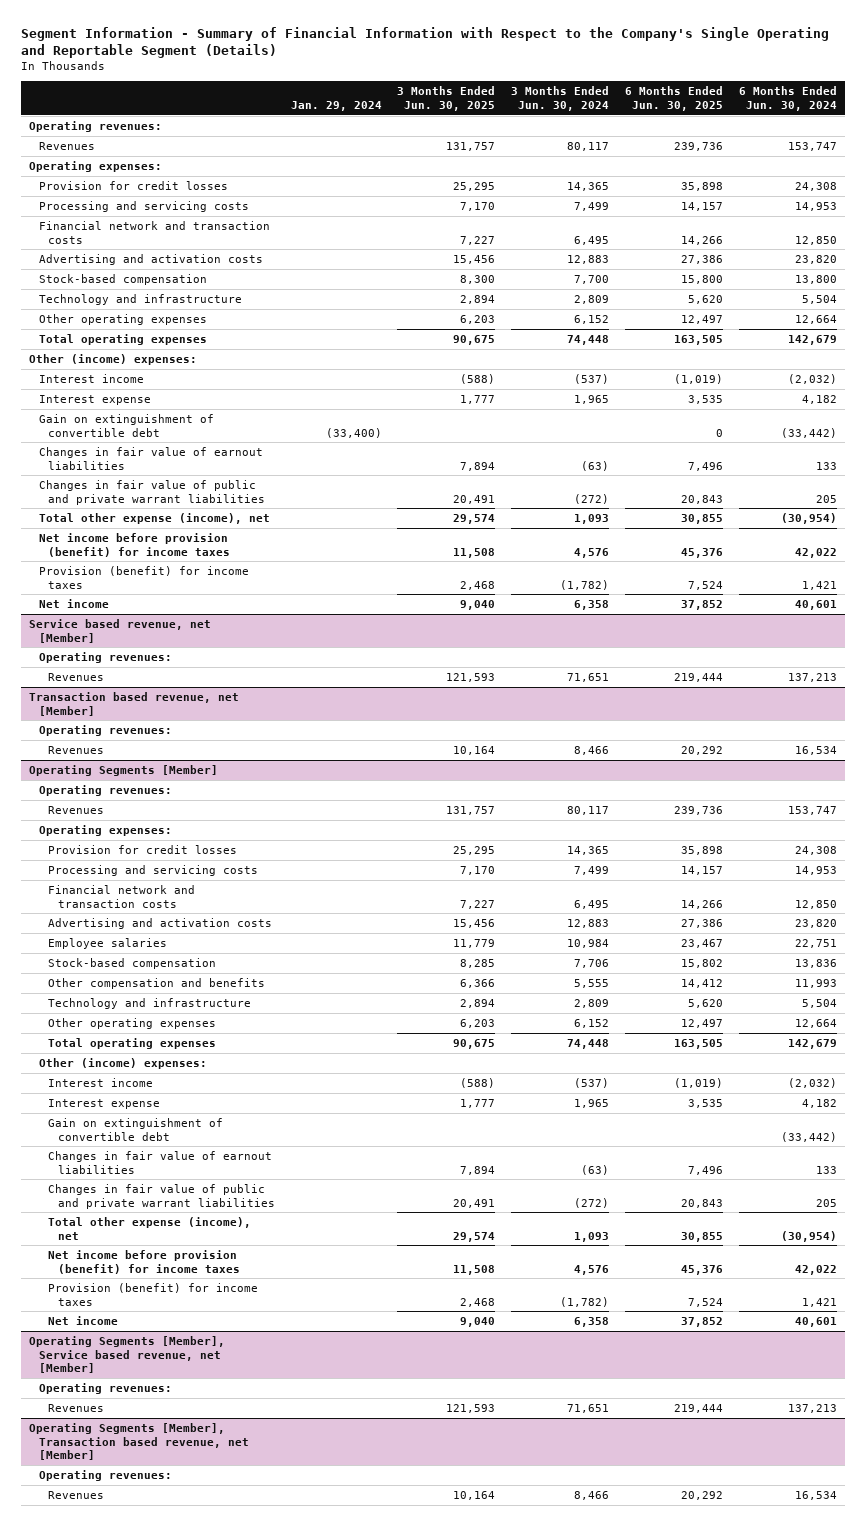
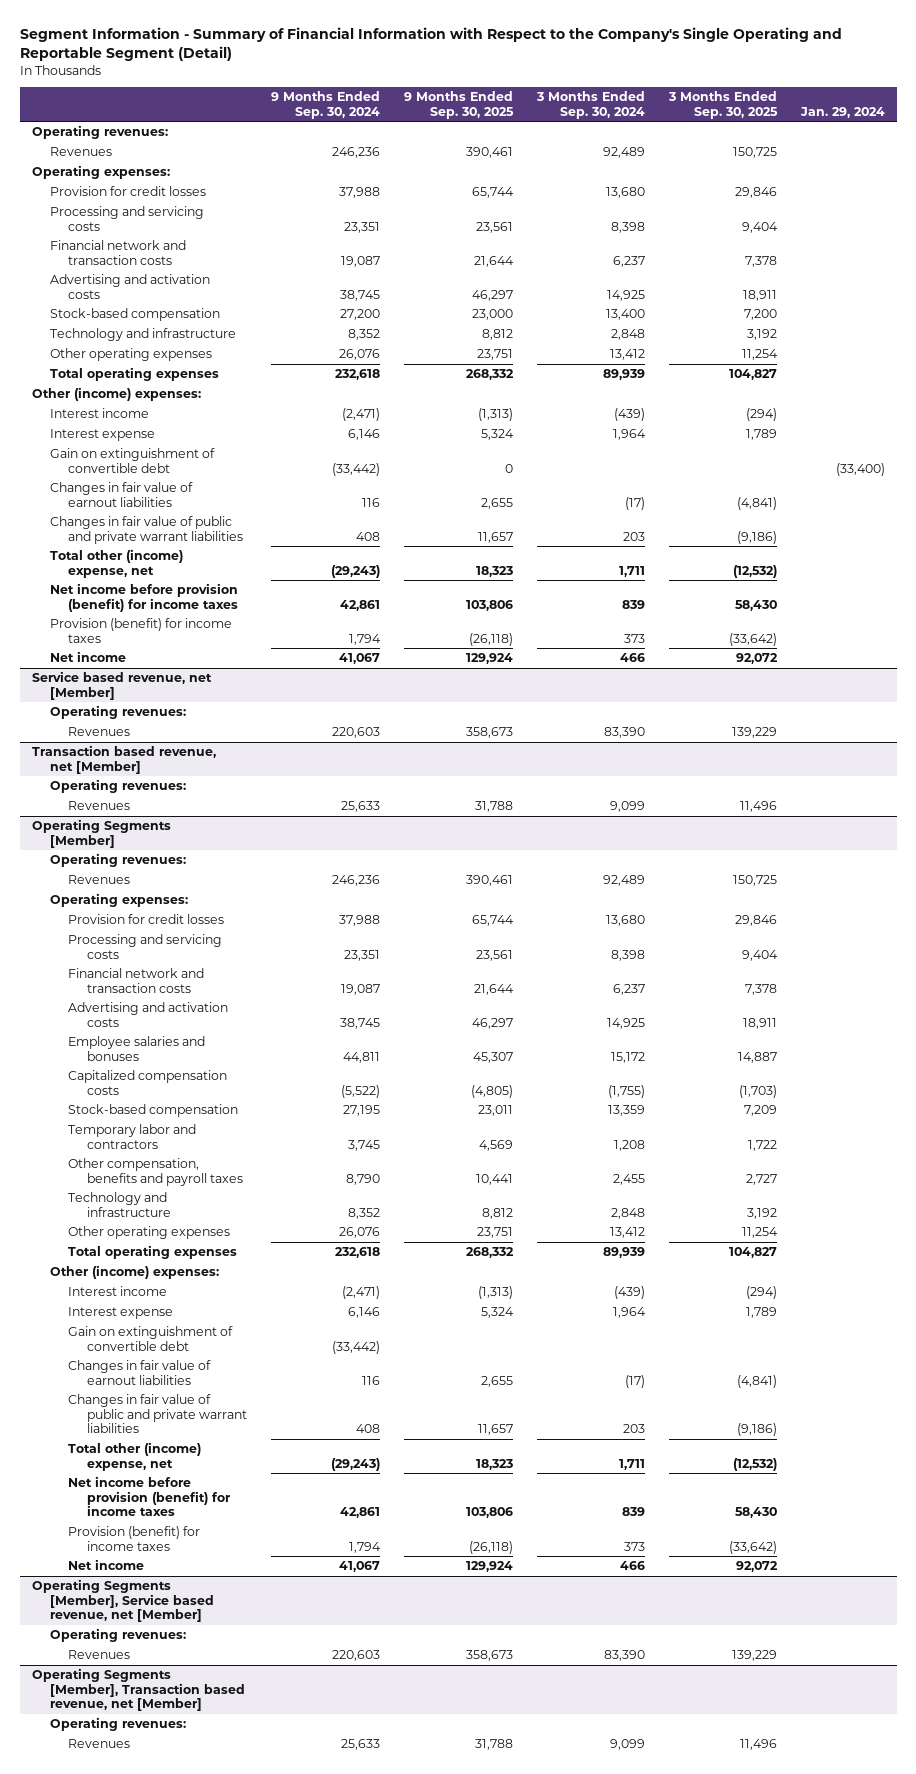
- Segment Information - Summary of Financial Information with Respect to the Company's Single Operating and Reportable Segment (Details)
+ Segment Information - Summary of Financial Information with Respect to the Company's Single Operating and Reportable Segment (Detail)
- | Jan. 29, 2024 | 3 Months Ended Jun. 30, 2025 | 3 Months Ended Jun. 30, 2024 | 6 Months Ended Jun. 30, 2025 | 6 Months Ended Jun. 30, 2024
+ | 9 Months Ended Sep. 30, 2024 | 9 Months Ended Sep. 30, 2025 | 3 Months Ended Sep. 30, 2024 | 3 Months Ended Sep. 30, 2025 | Jan. 29, 2024
- Total other expense (income), net | | 29,574 | 1,093 | 30,855 | (30,954)
+ Total other (income) expense, net | (29,243) | 18,323 | 1,711 | (12,532) |
@ Operating Segments [Member]
- Employee salaries | | 11,779 | 10,984 | 23,467 | 22,751
+ Employee salaries and bonuses | 44,811 | 45,307 | 15,172 | 14,887 |
+ Capitalized compensation costs | (5,522) | (4,805) | (1,755) | (1,703) |
- Other compensation and benefits | | 6,366 | 5,555 | 14,412 | 11,993
+ Temporary labor and contractors | 3,745 | 4,569 | 1,208 | 1,722 |
+ Other compensation, benefits and payroll taxes | 8,790 | 10,441 | 2,455 | 2,727 |
- Total other expense (income), net | | 29,574 | 1,093 | 30,855 | (30,954)
+ Total other (income) expense, net | (29,243) | 18,323 | 1,711 | (12,532) |

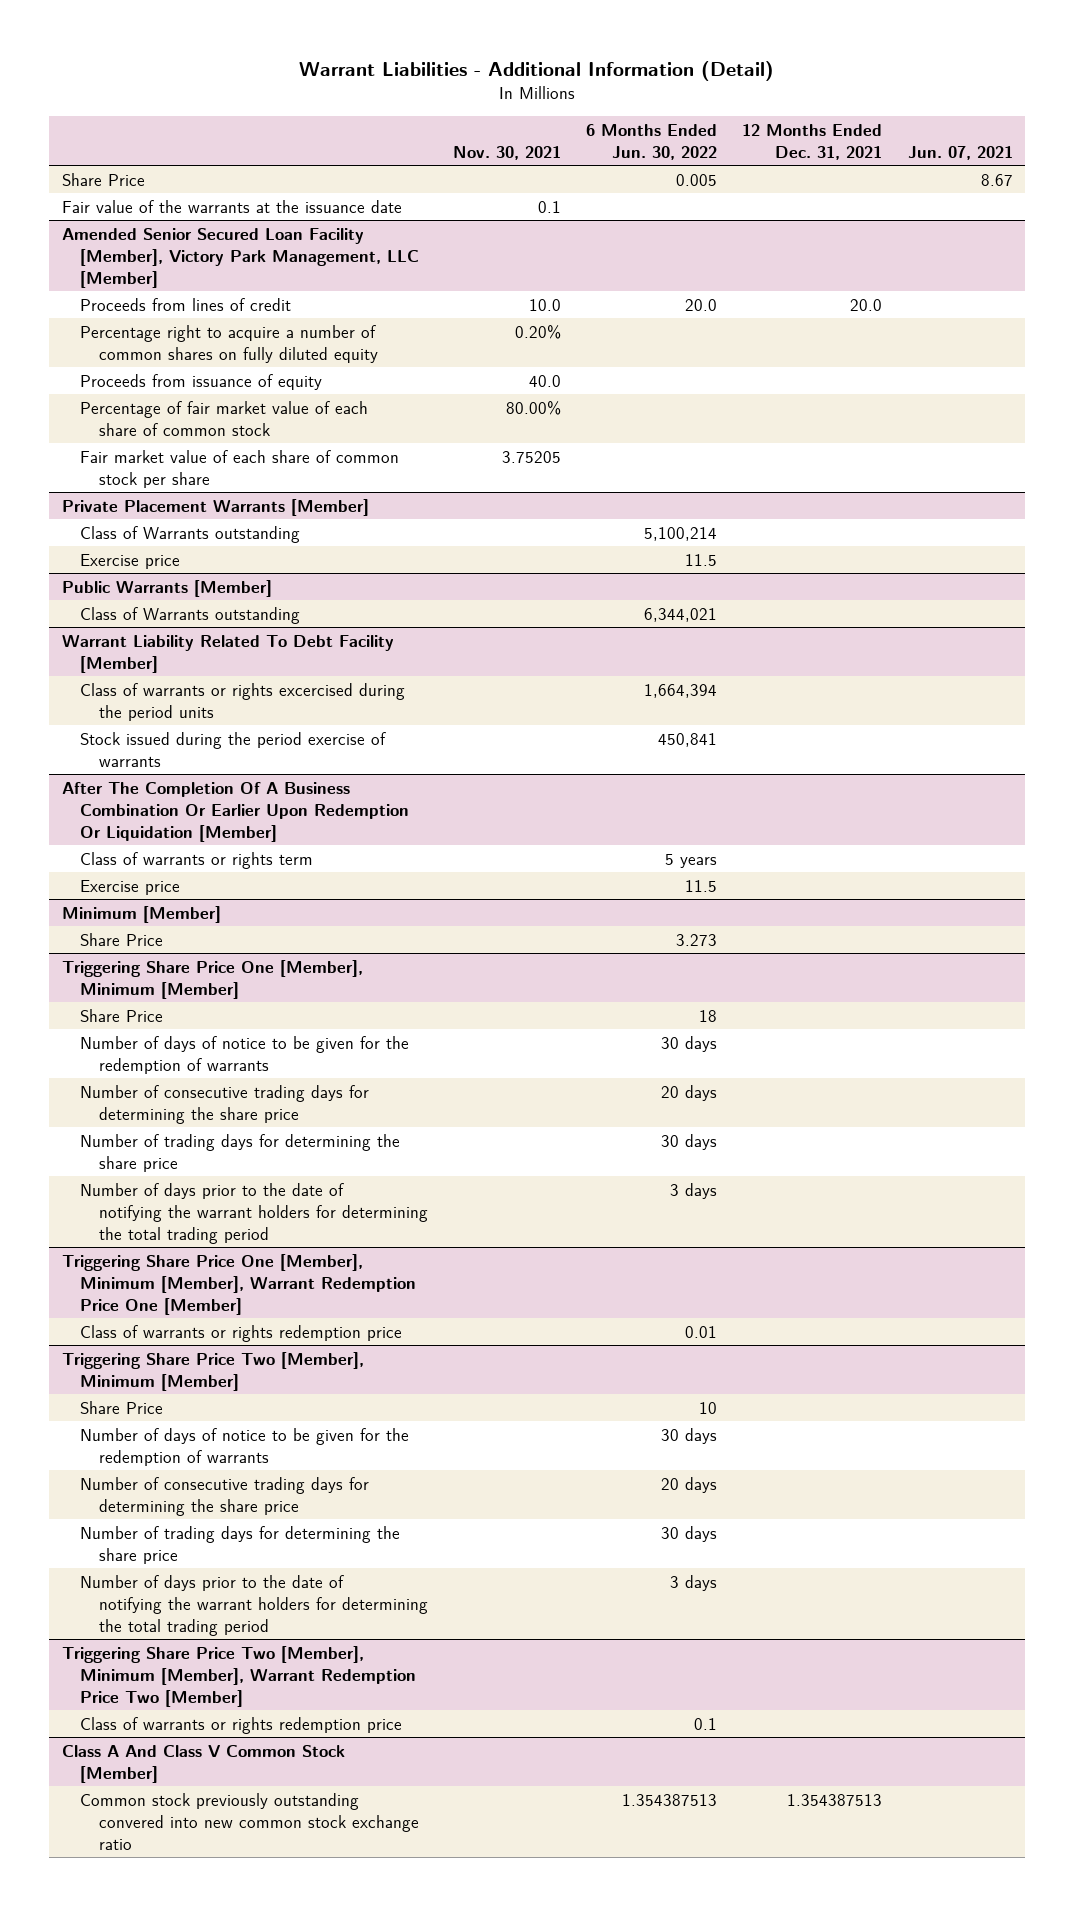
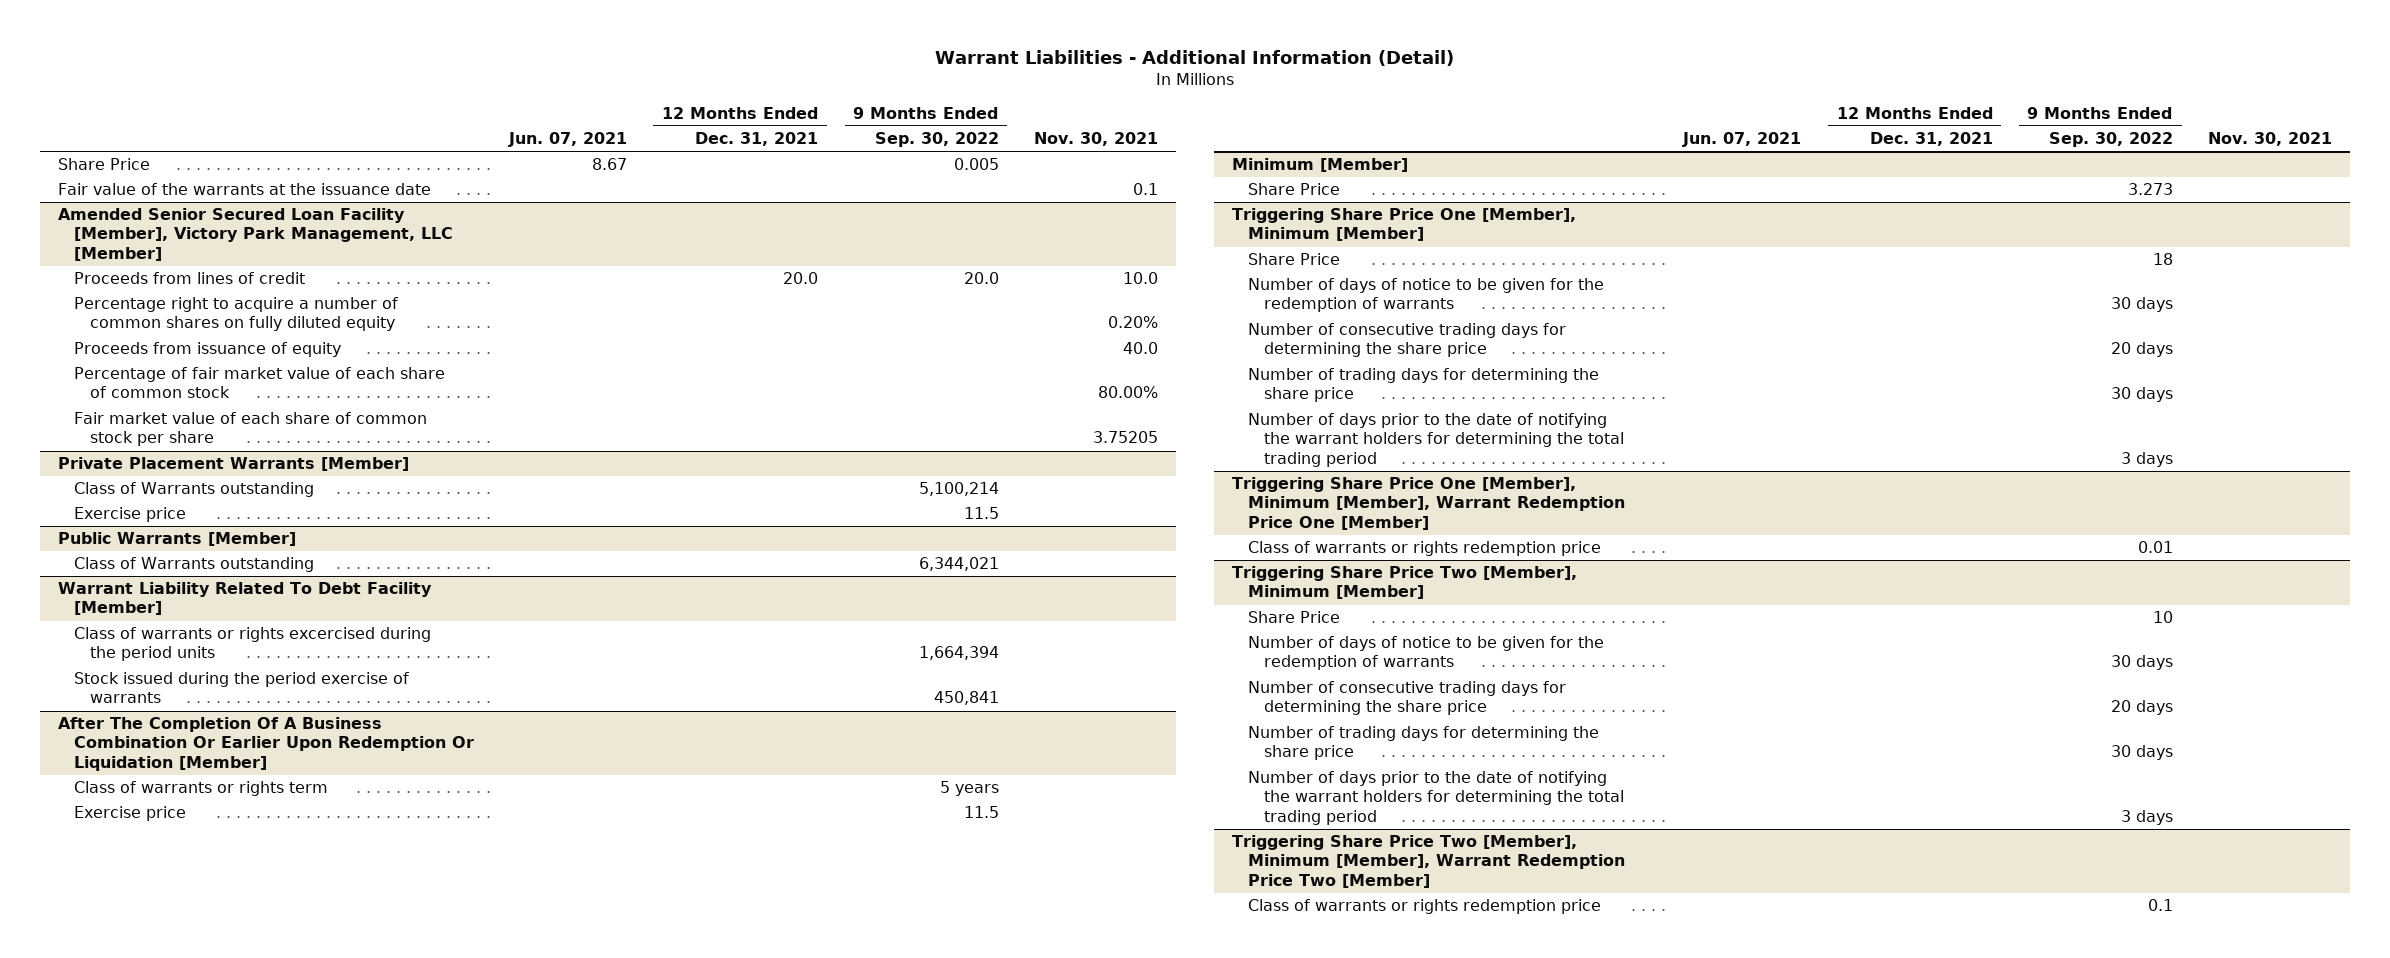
- | Nov. 30, 2021 | 6 Months Ended Jun. 30, 2022 | 12 Months Ended Dec. 31, 2021 | Jun. 07, 2021
+ | Jun. 07, 2021 | 12 Months Ended Dec. 31, 2021 | 9 Months Ended Sep. 30, 2022 | Nov. 30, 2021
- Class A And Class V Common Stock [Member]
- Common stock previously outstanding convered into new common stock exchange ratio | | 1.354387513 | 1.354387513 |

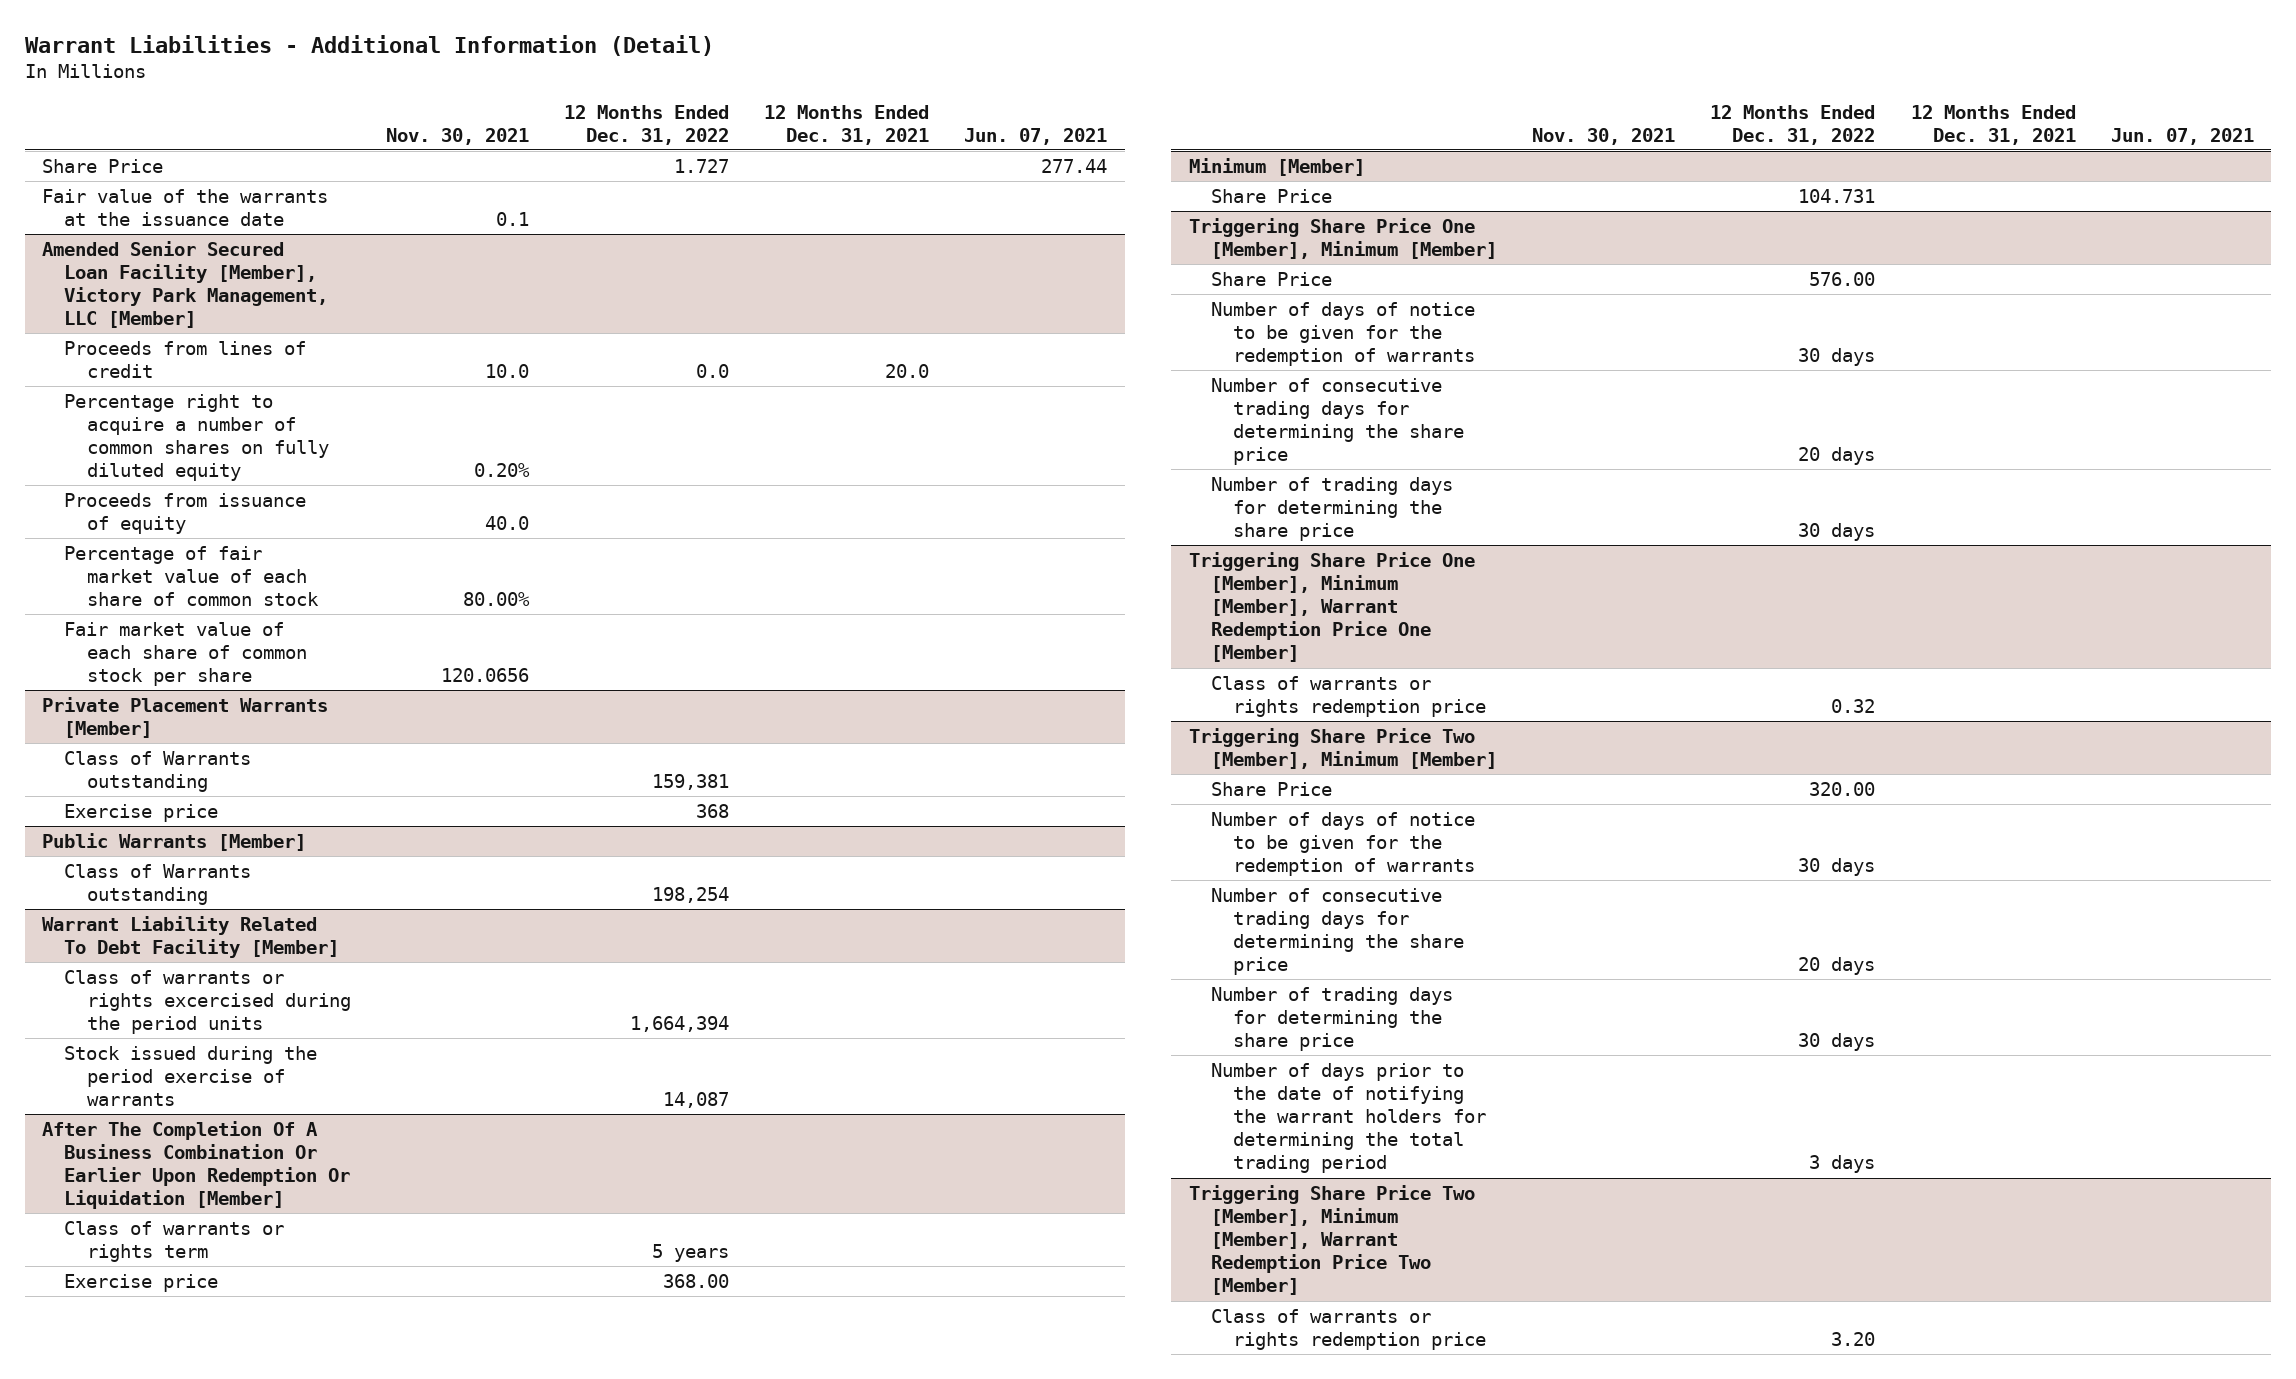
- | Jun. 07, 2021 | 12 Months Ended Dec. 31, 2021 | 9 Months Ended Sep. 30, 2022 | Nov. 30, 2021
+ | Nov. 30, 2021 | 12 Months Ended Dec. 31, 2022 | 12 Months Ended Dec. 31, 2021 | Jun. 07, 2021
- Share Price | 8.67 | | 0.005 |
+ Share Price | | 1.727 | | 277.44
@ Amended Senior Secured Loan Facility [Member], Victory Park Management, LLC [Member]
- Fair market value of each share of common stock per share | | | | 3.75205
+ Fair market value of each share of common stock per share | 120.0656 | | |
@ Triggering Share Price One [Member], Minimum [Member]
- Number of days prior to the date of notifying the warrant holders for determining the total trading period | | | 3 days |

